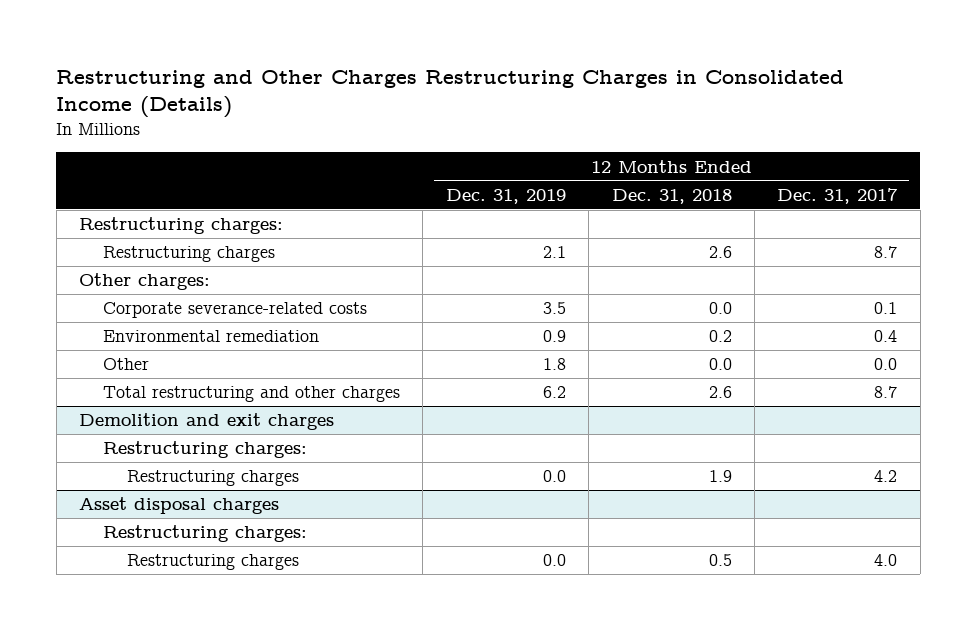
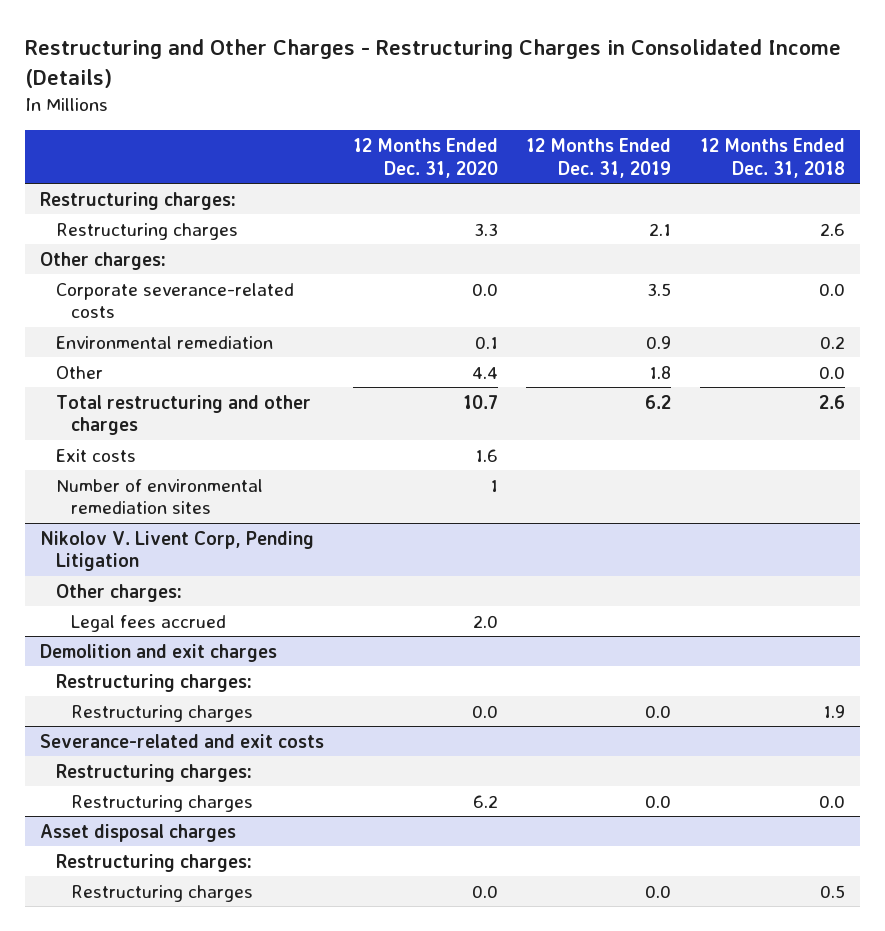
- Restructuring and Other Charges Restructuring Charges in Consolidated Income (Details)
+ Restructuring and Other Charges - Restructuring Charges in Consolidated Income (Details)
- | 12 Months Ended Dec. 31, 2019 | 12 Months Ended Dec. 31, 2018 | 12 Months Ended Dec. 31, 2017
+ | 12 Months Ended Dec. 31, 2020 | 12 Months Ended Dec. 31, 2019 | 12 Months Ended Dec. 31, 2018
+ Exit costs | 1.6 | |
+ Number of environmental remediation sites | 1 | |
+ Nikolov V. Livent Corp, Pending Litigation
+ Other charges:
+ Legal fees accrued | 2.0 | |
+ Severance-related and exit costs
+ Restructuring charges:
+ Restructuring charges | 6.2 | 0.0 | 0.0

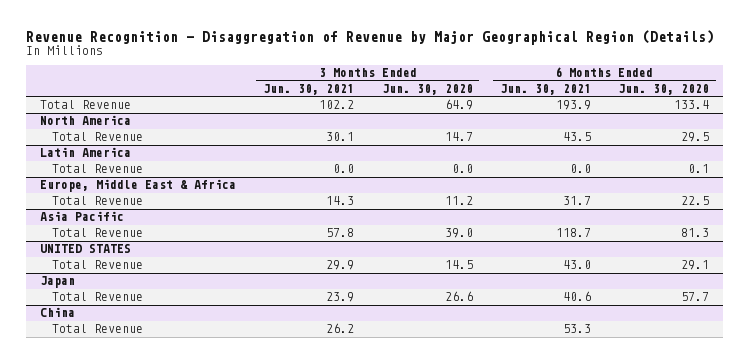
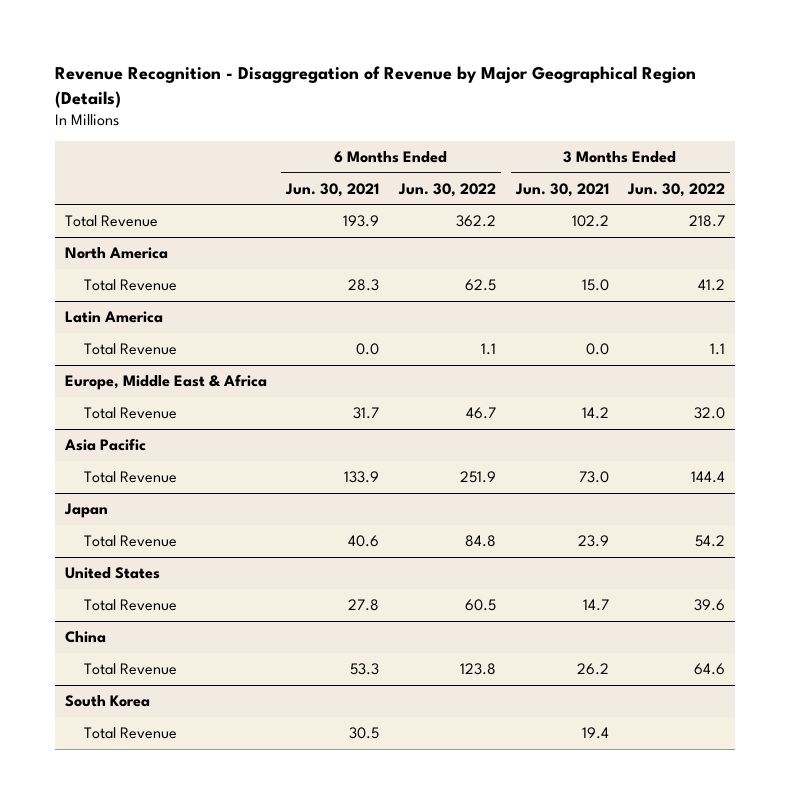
- | 3 Months Ended Jun. 30, 2021 | 3 Months Ended Jun. 30, 2020 | 6 Months Ended Jun. 30, 2021 | 6 Months Ended Jun. 30, 2020
+ | 6 Months Ended Jun. 30, 2021 | 6 Months Ended Jun. 30, 2022 | 3 Months Ended Jun. 30, 2021 | 3 Months Ended Jun. 30, 2022
@ North America
- Total Revenue | 30.1 | 14.7 | 43.5 | 29.5
+ Total Revenue | 28.3 | 62.5 | 15.0 | 41.2
@ Europe, Middle East & Africa
- Total Revenue | 14.3 | 11.2 | 31.7 | 22.5
+ Total Revenue | 31.7 | 46.7 | 14.2 | 32.0
@ Asia Pacific
- Total Revenue | 57.8 | 39.0 | 118.7 | 81.3
- UNITED STATES
- Total Revenue | 29.9 | 14.5 | 43.0 | 29.1
@ Asia Pacific
+ Total Revenue | 133.9 | 251.9 | 73.0 | 144.4
+ United States
+ Total Revenue | 27.8 | 60.5 | 14.7 | 39.6
+ South Korea
+ Total Revenue | 30.5 | | 19.4 |

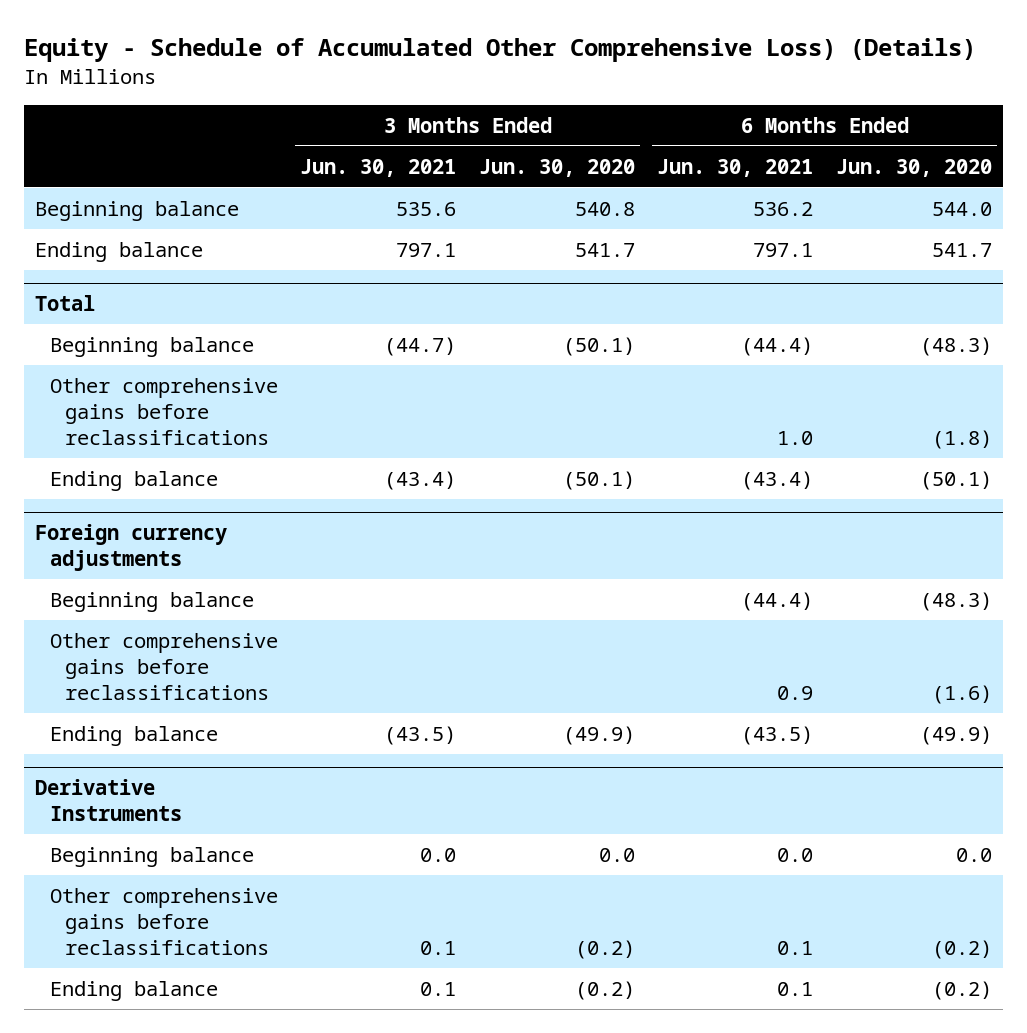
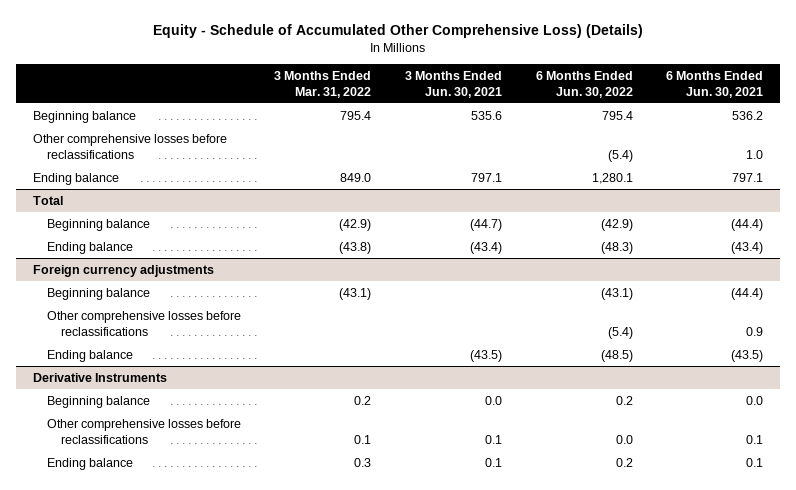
- | 3 Months Ended Jun. 30, 2021 | 3 Months Ended Jun. 30, 2020 | 6 Months Ended Jun. 30, 2021 | 6 Months Ended Jun. 30, 2020
+ | 3 Months Ended Mar. 31, 2022 | 3 Months Ended Jun. 30, 2021 | 6 Months Ended Jun. 30, 2022 | 6 Months Ended Jun. 30, 2021
+ Other comprehensive losses before reclassifications | | | (5.4) | 1.0
@ Total
- Other comprehensive gains before reclassifications | | | 1.0 | (1.8)
@ Foreign currency adjustments
- Other comprehensive gains before reclassifications | | | 0.9 | (1.6)
+ Other comprehensive losses before reclassifications | | | (5.4) | 0.9
@ Derivative Instruments
- Other comprehensive gains before reclassifications | 0.1 | (0.2) | 0.1 | (0.2)
+ Other comprehensive losses before reclassifications | 0.1 | 0.1 | 0.0 | 0.1

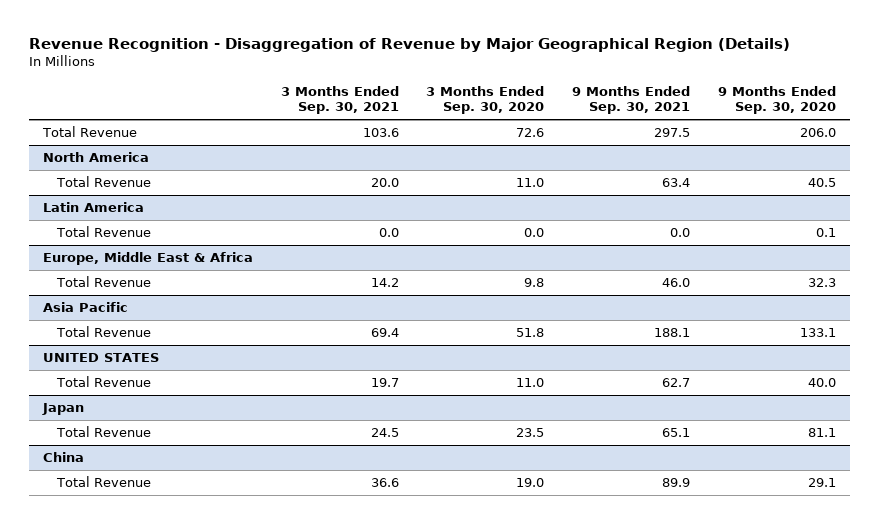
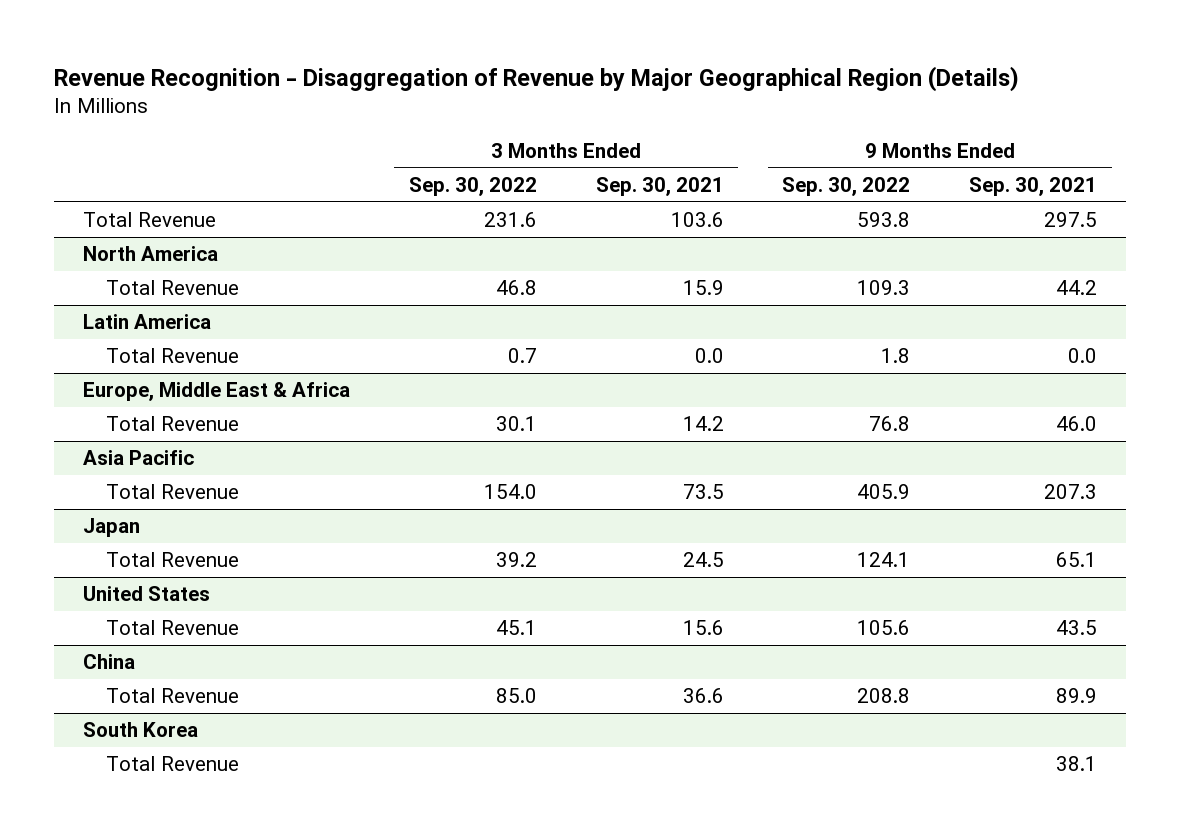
- | 3 Months Ended Sep. 30, 2021 | 3 Months Ended Sep. 30, 2020 | 9 Months Ended Sep. 30, 2021 | 9 Months Ended Sep. 30, 2020
+ | 3 Months Ended Sep. 30, 2022 | 3 Months Ended Sep. 30, 2021 | 9 Months Ended Sep. 30, 2022 | 9 Months Ended Sep. 30, 2021
@ North America
- Total Revenue | 20.0 | 11.0 | 63.4 | 40.5
+ Total Revenue | 46.8 | 15.9 | 109.3 | 44.2
@ Asia Pacific
- Total Revenue | 69.4 | 51.8 | 188.1 | 133.1
- UNITED STATES
- Total Revenue | 19.7 | 11.0 | 62.7 | 40.0
@ Asia Pacific
+ Total Revenue | 154.0 | 73.5 | 405.9 | 207.3
+ United States
+ Total Revenue | 45.1 | 15.6 | 105.6 | 43.5
+ South Korea
+ Total Revenue | | | | 38.1

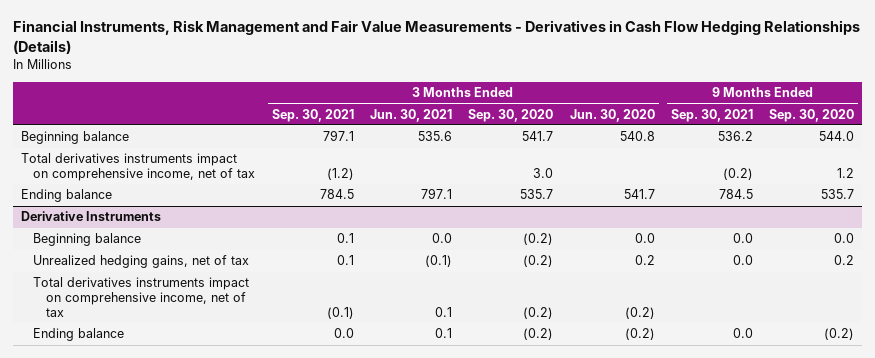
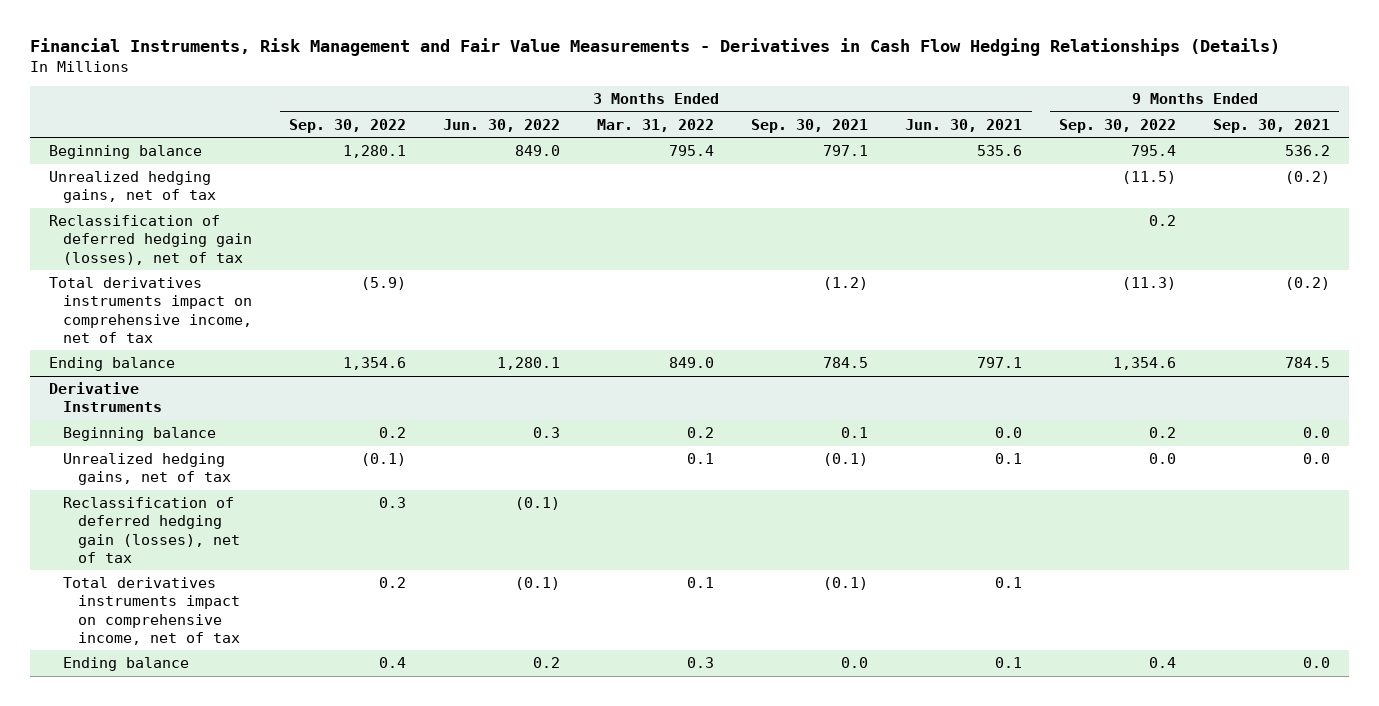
- | 3 Months Ended Sep. 30, 2021 | 3 Months Ended Jun. 30, 2021 | 3 Months Ended Sep. 30, 2020 | 3 Months Ended Jun. 30, 2020 | 9 Months Ended Sep. 30, 2021 | 9 Months Ended Sep. 30, 2020
+ | 3 Months Ended Sep. 30, 2022 | 3 Months Ended Jun. 30, 2022 | 3 Months Ended Mar. 31, 2022 | 3 Months Ended Sep. 30, 2021 | 3 Months Ended Jun. 30, 2021 | 9 Months Ended Sep. 30, 2022 | 9 Months Ended Sep. 30, 2021
+ Unrealized hedging gains, net of tax | | | | | | (11.5) | (0.2)
+ Reclassification of deferred hedging gain (losses), net of tax | | | | | | 0.2 |
@ Derivative Instruments
- Unrealized hedging gains, net of tax | 0.1 | (0.1) | (0.2) | 0.2 | 0.0 | 0.2
+ Unrealized hedging gains, net of tax | (0.1) | | 0.1 | (0.1) | 0.1 | 0.0 | 0.0
+ Reclassification of deferred hedging gain (losses), net of tax | 0.3 | (0.1) | | | | |

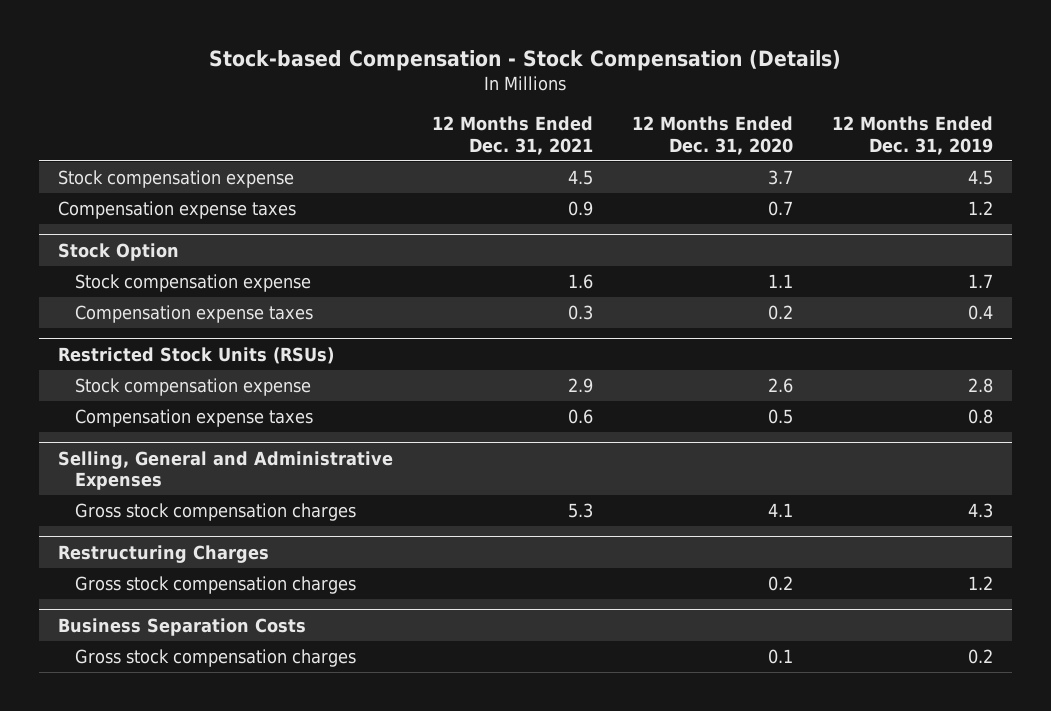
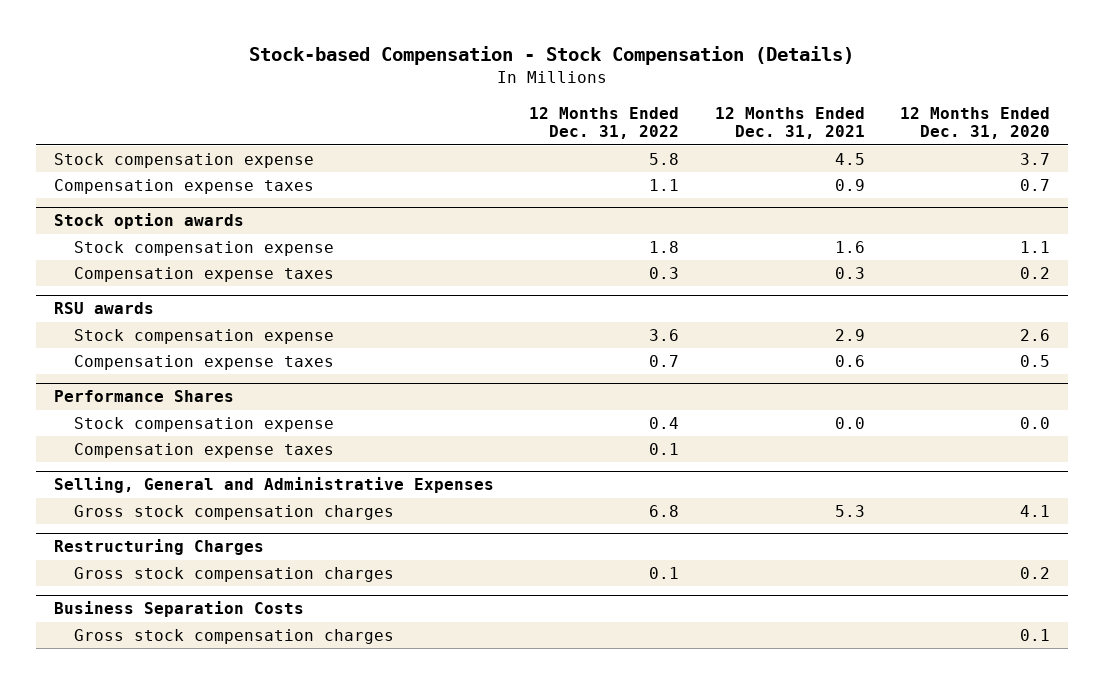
- | 12 Months Ended Dec. 31, 2021 | 12 Months Ended Dec. 31, 2020 | 12 Months Ended Dec. 31, 2019
+ | 12 Months Ended Dec. 31, 2022 | 12 Months Ended Dec. 31, 2021 | 12 Months Ended Dec. 31, 2020
- Stock Option
+ Stock option awards
- Restricted Stock Units (RSUs)
+ RSU awards
+ Performance Shares
+ Stock compensation expense | 0.4 | 0.0 | 0.0
+ Compensation expense taxes | 0.1 | |

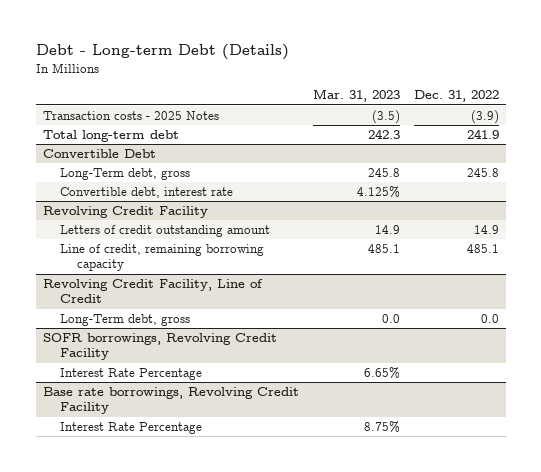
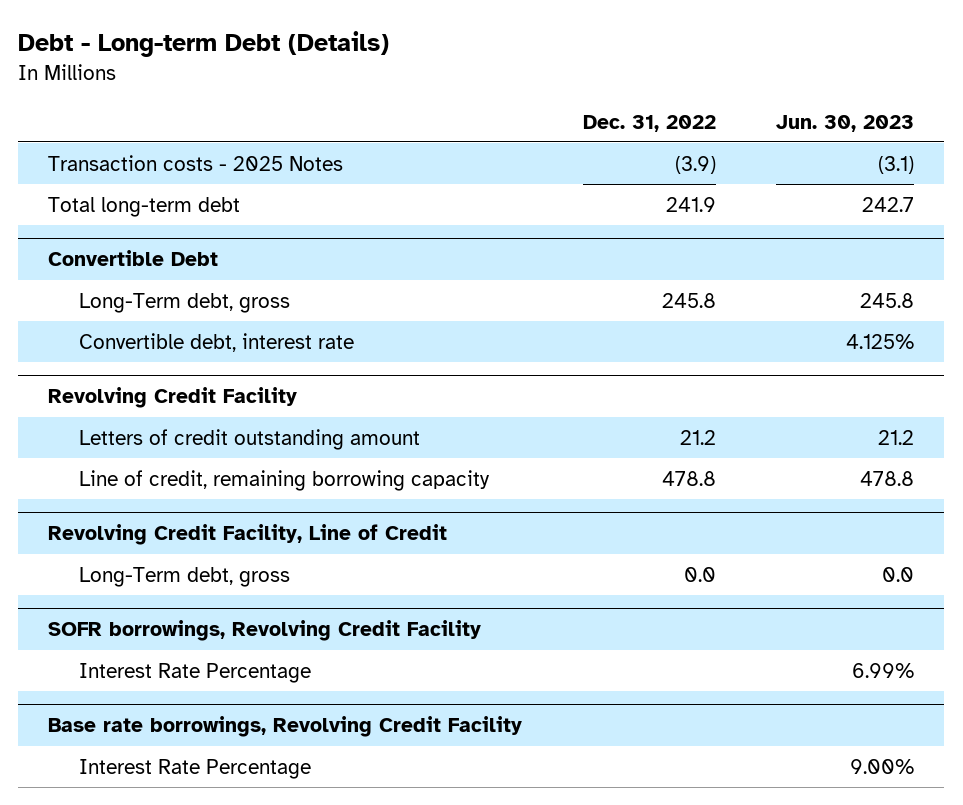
- | Mar. 31, 2023 | Dec. 31, 2022
+ | Dec. 31, 2022 | Jun. 30, 2023
@ Revolving Credit Facility
- Letters of credit outstanding amount | 14.9 | 14.9
- Line of credit, remaining borrowing capacity | 485.1 | 485.1
+ Letters of credit outstanding amount | 21.2 | 21.2
+ Line of credit, remaining borrowing capacity | 478.8 | 478.8

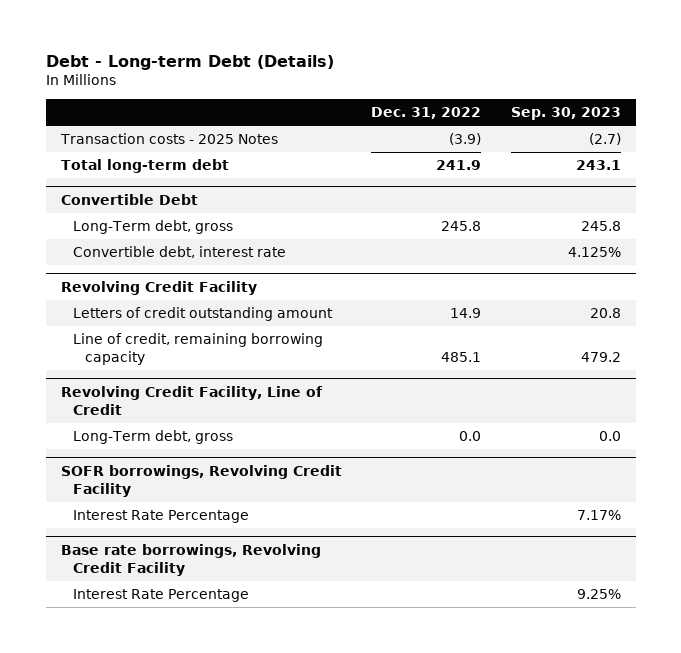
- | Dec. 31, 2022 | Jun. 30, 2023
+ | Dec. 31, 2022 | Sep. 30, 2023
@ Revolving Credit Facility
- Letters of credit outstanding amount | 21.2 | 21.2
- Line of credit, remaining borrowing capacity | 478.8 | 478.8
+ Letters of credit outstanding amount | 14.9 | 20.8
+ Line of credit, remaining borrowing capacity | 485.1 | 479.2

